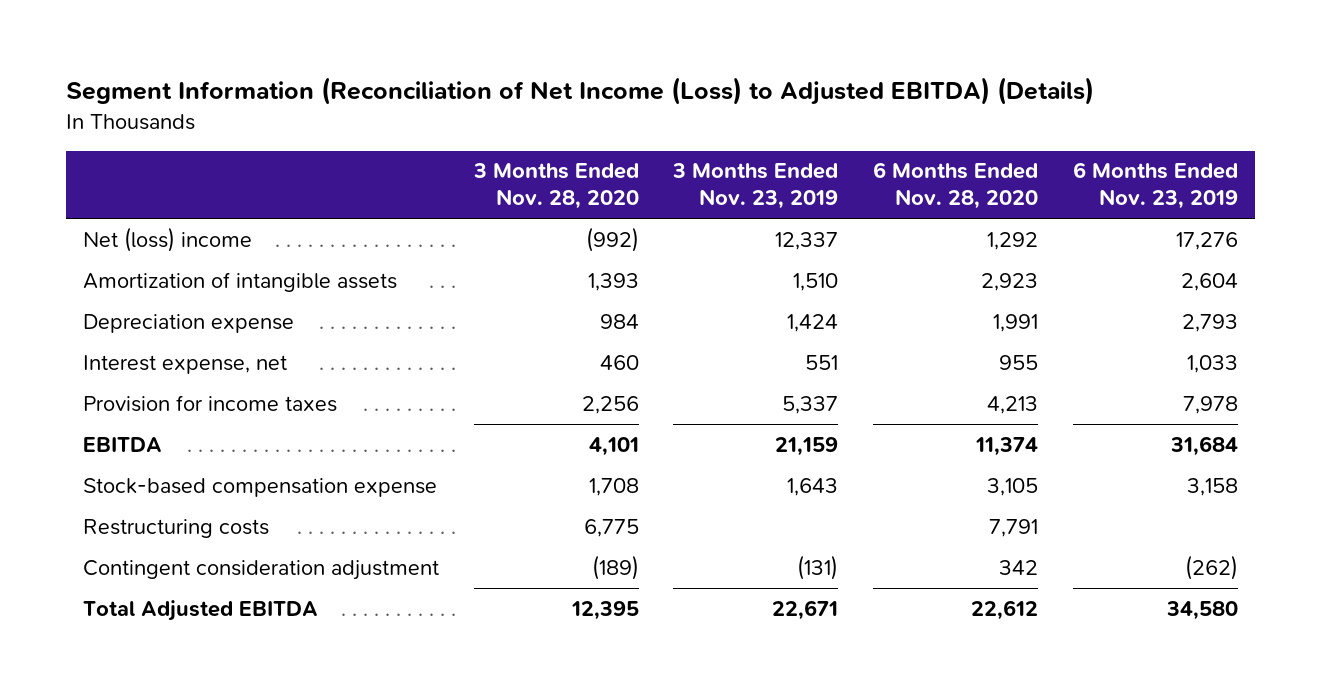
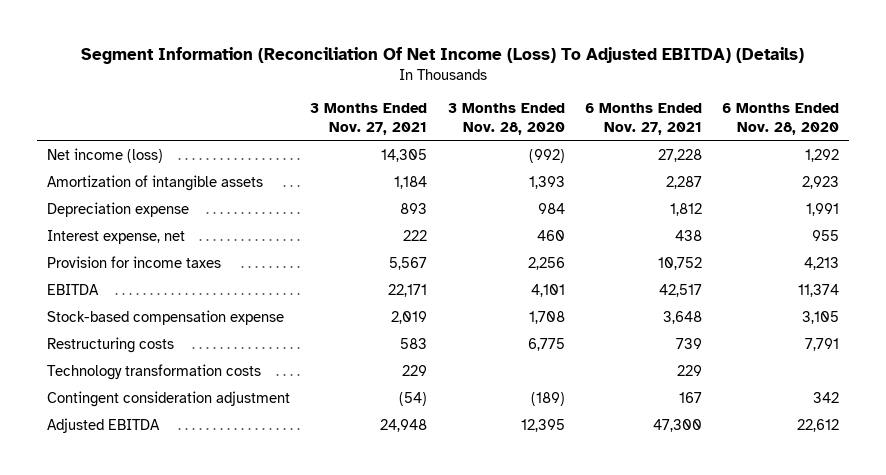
- Segment Information (Reconciliation of Net Income (Loss) to Adjusted EBITDA) (Details)
+ Segment Information (Reconciliation Of Net Income (Loss) To Adjusted EBITDA) (Details)
- | 3 Months Ended Nov. 28, 2020 | 3 Months Ended Nov. 23, 2019 | 6 Months Ended Nov. 28, 2020 | 6 Months Ended Nov. 23, 2019
+ | 3 Months Ended Nov. 27, 2021 | 3 Months Ended Nov. 28, 2020 | 6 Months Ended Nov. 27, 2021 | 6 Months Ended Nov. 28, 2020
- Net (loss) income | (992) | 12,337 | 1,292 | 17,276
+ Net income (loss) | 14,305 | (992) | 27,228 | 1,292
+ Technology transformation costs | 229 | | 229 |
- Total Adjusted EBITDA | 12,395 | 22,671 | 22,612 | 34,580
+ Adjusted EBITDA | 24,948 | 12,395 | 47,300 | 22,612

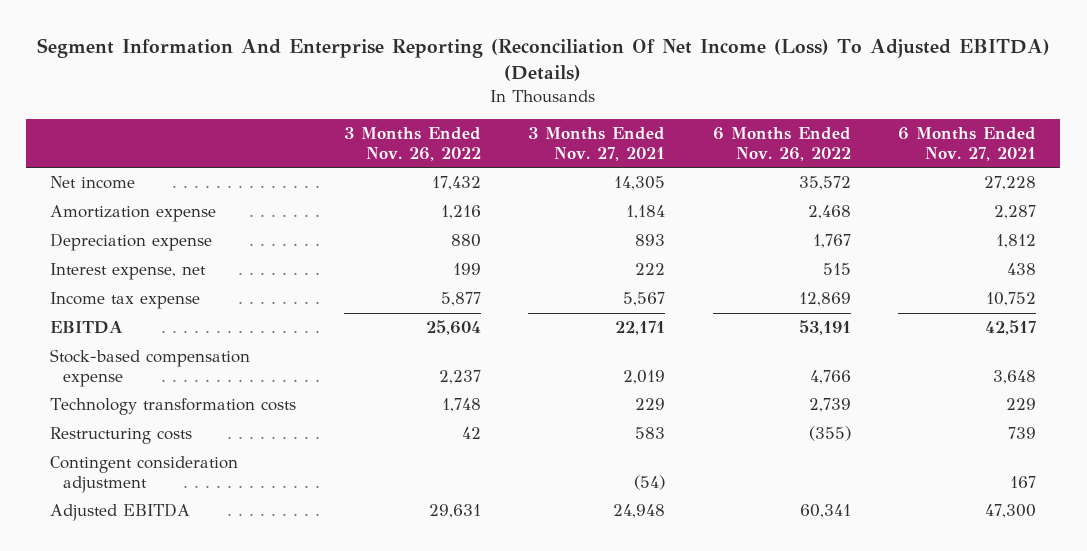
- Segment Information (Reconciliation Of Net Income (Loss) To Adjusted EBITDA) (Details)
+ Segment Information And Enterprise Reporting (Reconciliation Of Net Income (Loss) To Adjusted EBITDA) (Details)
- | 3 Months Ended Nov. 27, 2021 | 3 Months Ended Nov. 28, 2020 | 6 Months Ended Nov. 27, 2021 | 6 Months Ended Nov. 28, 2020
+ | 3 Months Ended Nov. 26, 2022 | 3 Months Ended Nov. 27, 2021 | 6 Months Ended Nov. 26, 2022 | 6 Months Ended Nov. 27, 2021
- Net income (loss) | 14,305 | (992) | 27,228 | 1,292
- Amortization of intangible assets | 1,184 | 1,393 | 2,287 | 2,923
+ Net income | 17,432 | 14,305 | 35,572 | 27,228
+ Amortization expense | 1,216 | 1,184 | 2,468 | 2,287
- Provision for income taxes | 5,567 | 2,256 | 10,752 | 4,213
+ Income tax expense | 5,877 | 5,567 | 12,869 | 10,752
moved down: Restructuring costs | 42 | 583 | (355) | 739

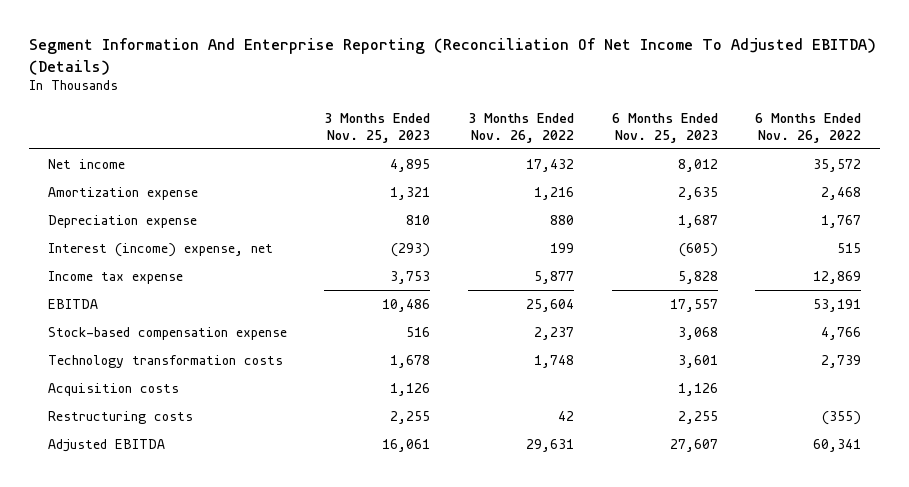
- Segment Information And Enterprise Reporting (Reconciliation Of Net Income (Loss) To Adjusted EBITDA) (Details)
+ Segment Information And Enterprise Reporting (Reconciliation Of Net Income To Adjusted EBITDA) (Details)
- | 3 Months Ended Nov. 26, 2022 | 3 Months Ended Nov. 27, 2021 | 6 Months Ended Nov. 26, 2022 | 6 Months Ended Nov. 27, 2021
+ | 3 Months Ended Nov. 25, 2023 | 3 Months Ended Nov. 26, 2022 | 6 Months Ended Nov. 25, 2023 | 6 Months Ended Nov. 26, 2022
- Interest expense, net | 199 | 222 | 515 | 438
+ Interest (income) expense, net | (293) | 199 | (605) | 515
+ Acquisition costs | 1,126 | | 1,126 |
- Contingent consideration adjustment | | (54) | | 167

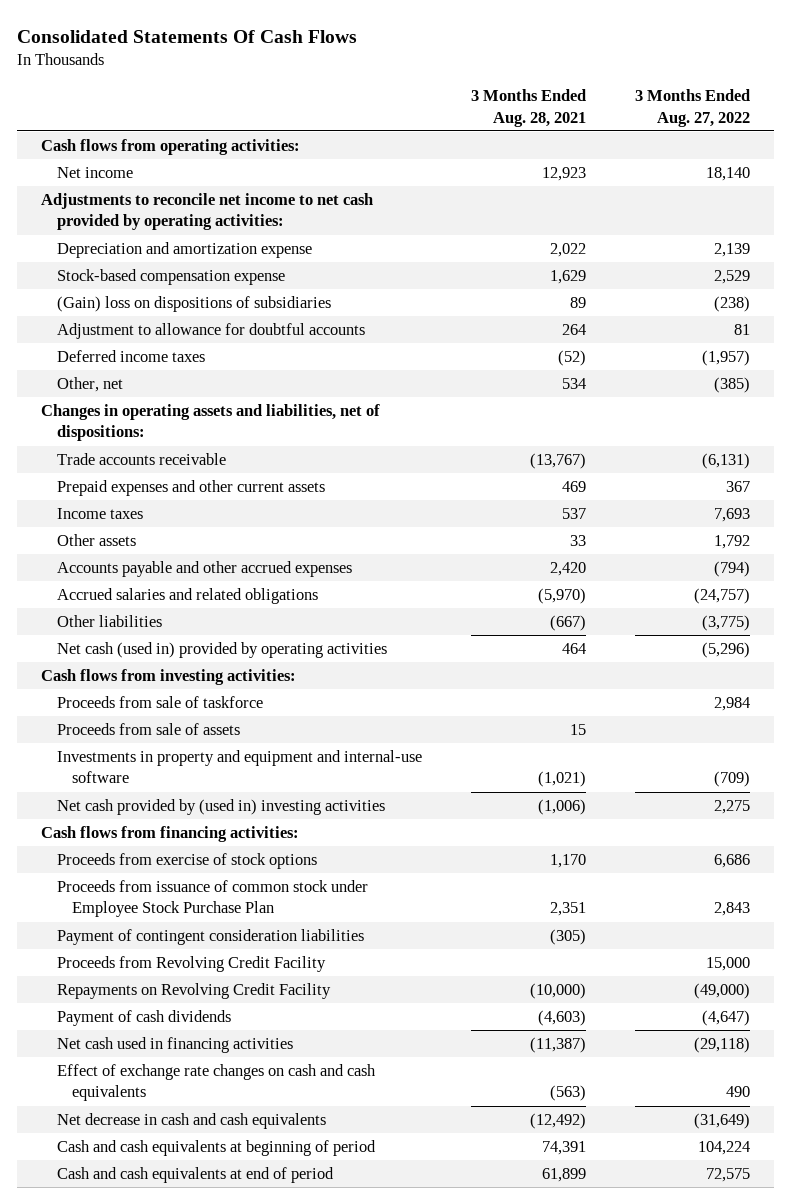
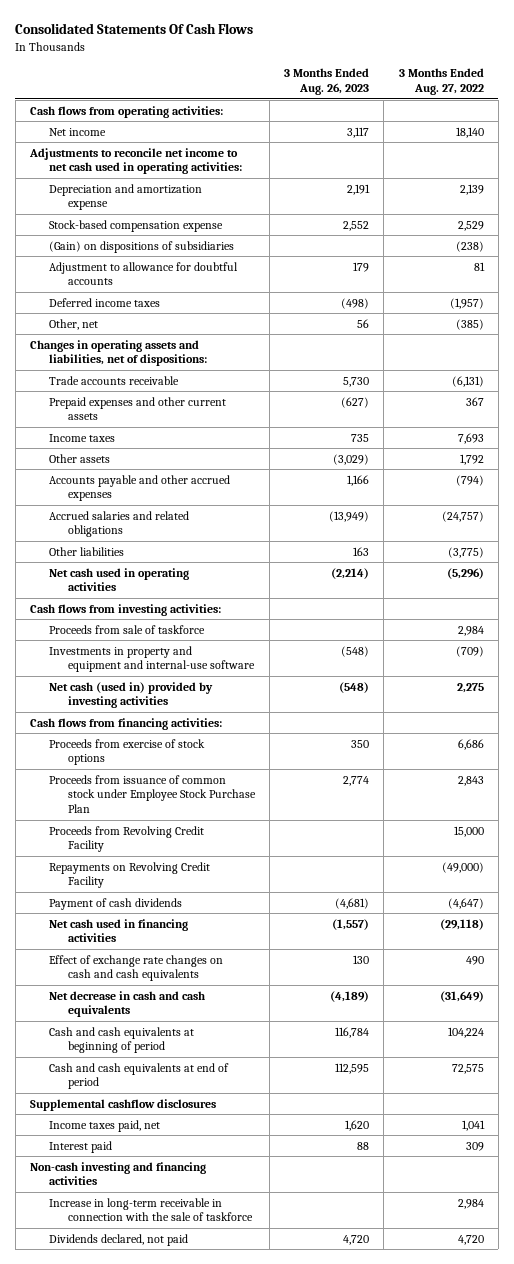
- | 3 Months Ended Aug. 28, 2021 | 3 Months Ended Aug. 27, 2022
+ | 3 Months Ended Aug. 26, 2023 | 3 Months Ended Aug. 27, 2022
- Adjustments to reconcile net income to net cash provided by operating activities:
+ Adjustments to reconcile net income to net cash used in operating activities:
- (Gain) loss on dispositions of subsidiaries | 89 | (238)
+ (Gain) on dispositions of subsidiaries | | (238)
- Net cash (used in) provided by operating activities | 464 | (5,296)
+ Net cash used in operating activities | (2,214) | (5,296)
- Proceeds from sale of assets | 15 |
- Net cash provided by (used in) investing activities | (1,006) | 2,275
+ Net cash (used in) provided by investing activities | (548) | 2,275
- Payment of contingent consideration liabilities | (305) |
+ Supplemental cashflow disclosures
+ Income taxes paid, net | 1,620 | 1,041
+ Interest paid | 88 | 309
+ Non-cash investing and financing activities
+ Increase in long-term receivable in connection with the sale of taskforce | | 2,984
+ Dividends declared, not paid | 4,720 | 4,720

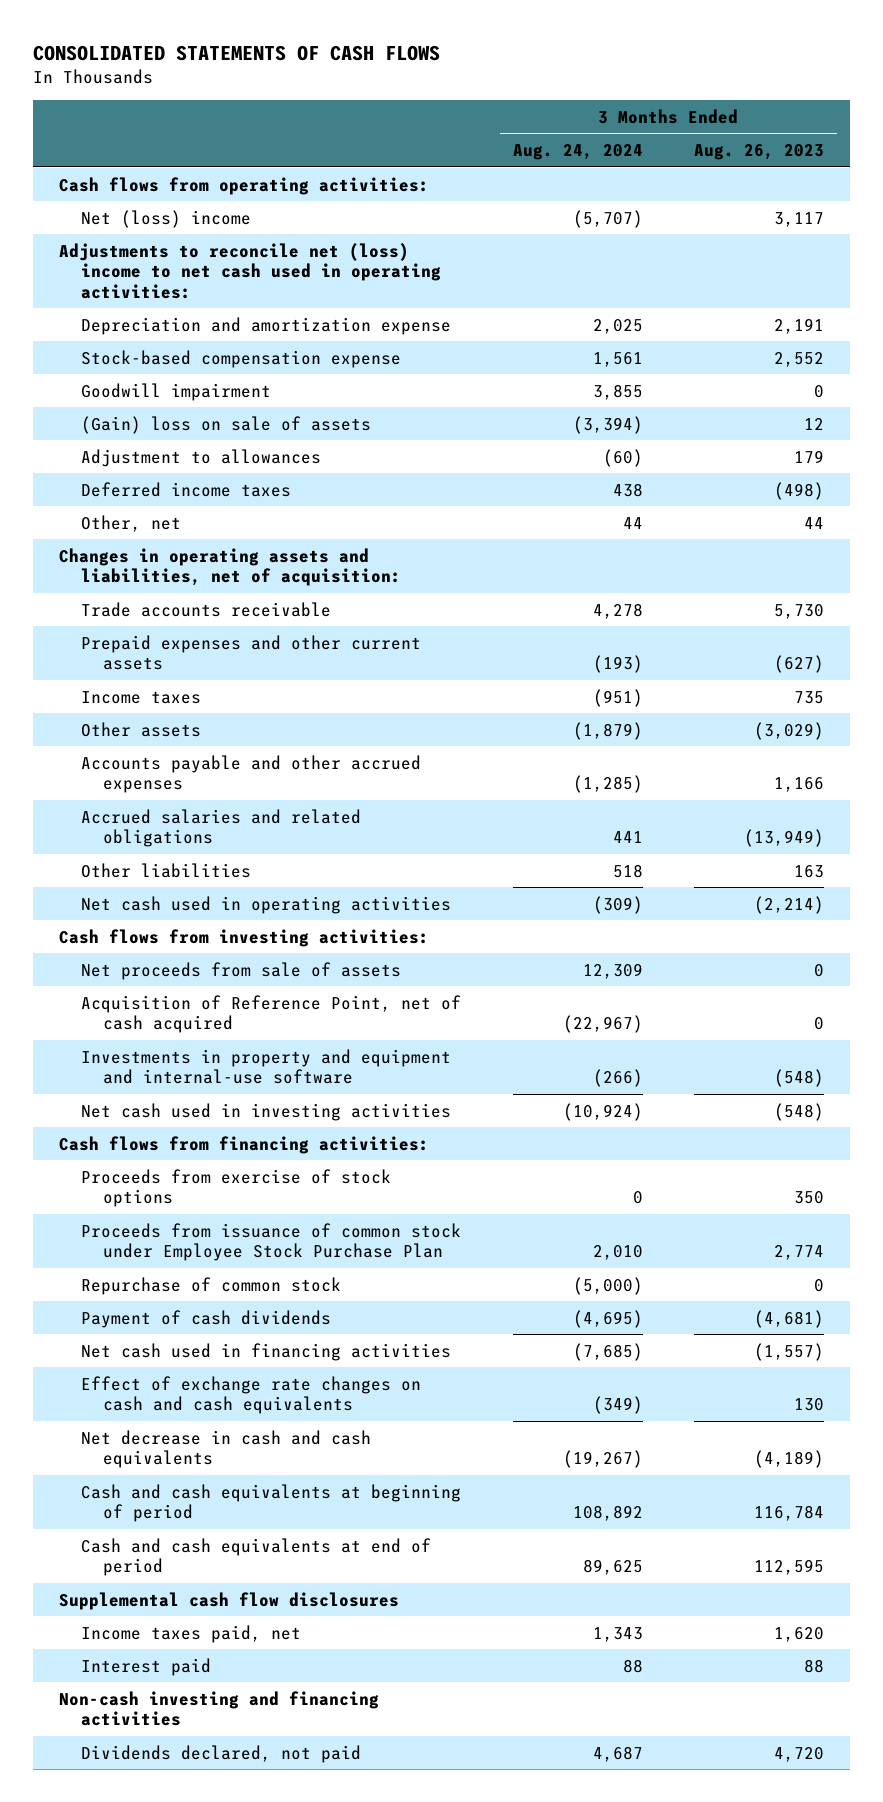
- Consolidated Statements Of Cash Flows
+ CONSOLIDATED STATEMENTS OF CASH FLOWS
- | 3 Months Ended Aug. 26, 2023 | 3 Months Ended Aug. 27, 2022
+ | 3 Months Ended Aug. 24, 2024 | 3 Months Ended Aug. 26, 2023
- Net income | 3,117 | 18,140
- Adjustments to reconcile net income to net cash used in operating activities:
+ Net (loss) income | (5,707) | 3,117
+ Adjustments to reconcile net (loss) income to net cash used in operating activities:
- (Gain) on dispositions of subsidiaries | | (238)
- Adjustment to allowance for doubtful accounts | 179 | 81
+ Goodwill impairment | 3,855 | 0
+ (Gain) loss on sale of assets | (3,394) | 12
+ Adjustment to allowances | (60) | 179
- Other, net | 56 | (385)
- Changes in operating assets and liabilities, net of dispositions:
+ Other, net | 44 | 44
+ Changes in operating assets and liabilities, net of acquisition:
- Proceeds from sale of taskforce | | 2,984
+ Net proceeds from sale of assets | 12,309 | 0
+ Acquisition of Reference Point, net of cash acquired | (22,967) | 0
- Net cash (used in) provided by investing activities | (548) | 2,275
+ Net cash used in investing activities | (10,924) | (548)
- Proceeds from Revolving Credit Facility | | 15,000
- Repayments on Revolving Credit Facility | | (49,000)
+ Repurchase of common stock | (5,000) | 0
- Supplemental cashflow disclosures
+ Supplemental cash flow disclosures
- Increase in long-term receivable in connection with the sale of taskforce | | 2,984

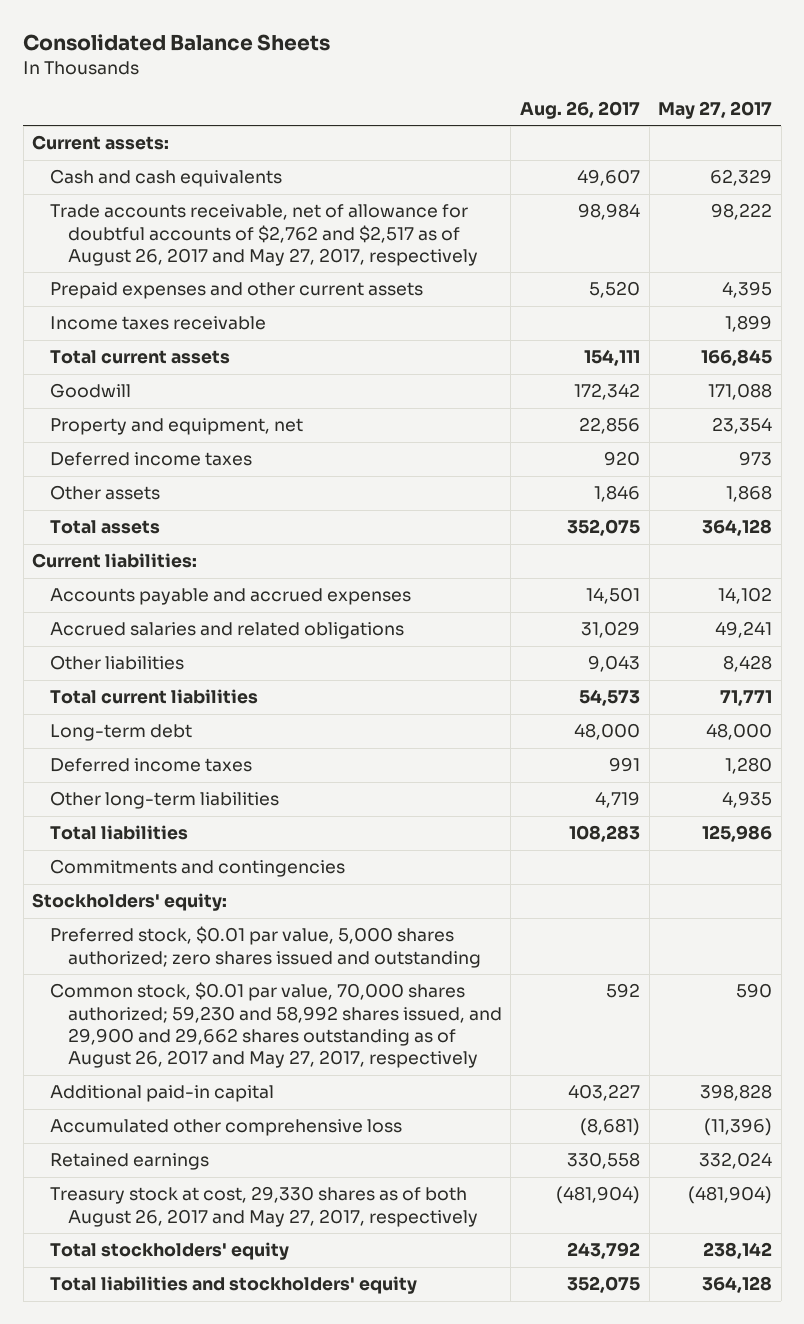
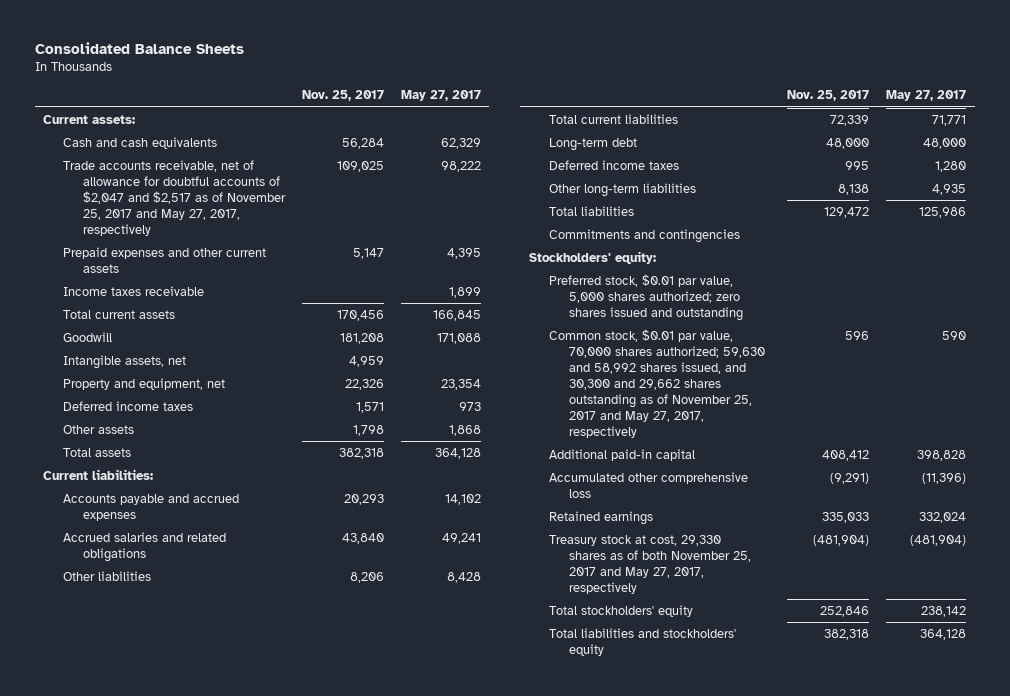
- | Aug. 26, 2017 | May 27, 2017
+ | Nov. 25, 2017 | May 27, 2017
- Trade accounts receivable, net of allowance for doubtful accounts of $2,762 and $2,517 as of August 26, 2017 and May 27, 2017, respectively | 98,984 | 98,222
+ Trade accounts receivable, net of allowance for doubtful accounts of $2,047 and $2,517 as of November 25, 2017 and May 27, 2017, respectively | 109,025 | 98,222
+ Intangible assets, net | 4,959 |
- Common stock, $0.01 par value, 70,000 shares authorized; 59,230 and 58,992 shares issued, and 29,900 and 29,662 shares outstanding as of August 26, 2017 and May 27, 2017, respectively | 592 | 590
+ Common stock, $0.01 par value, 70,000 shares authorized; 59,630 and 58,992 shares issued, and 30,300 and 29,662 shares outstanding as of November 25, 2017 and May 27, 2017, respectively | 596 | 590
- Treasury stock at cost, 29,330 shares as of both August 26, 2017 and May 27, 2017, respectively | (481,904) | (481,904)
+ Treasury stock at cost, 29,330 shares as of both November 25, 2017 and May 27, 2017, respectively | (481,904) | (481,904)

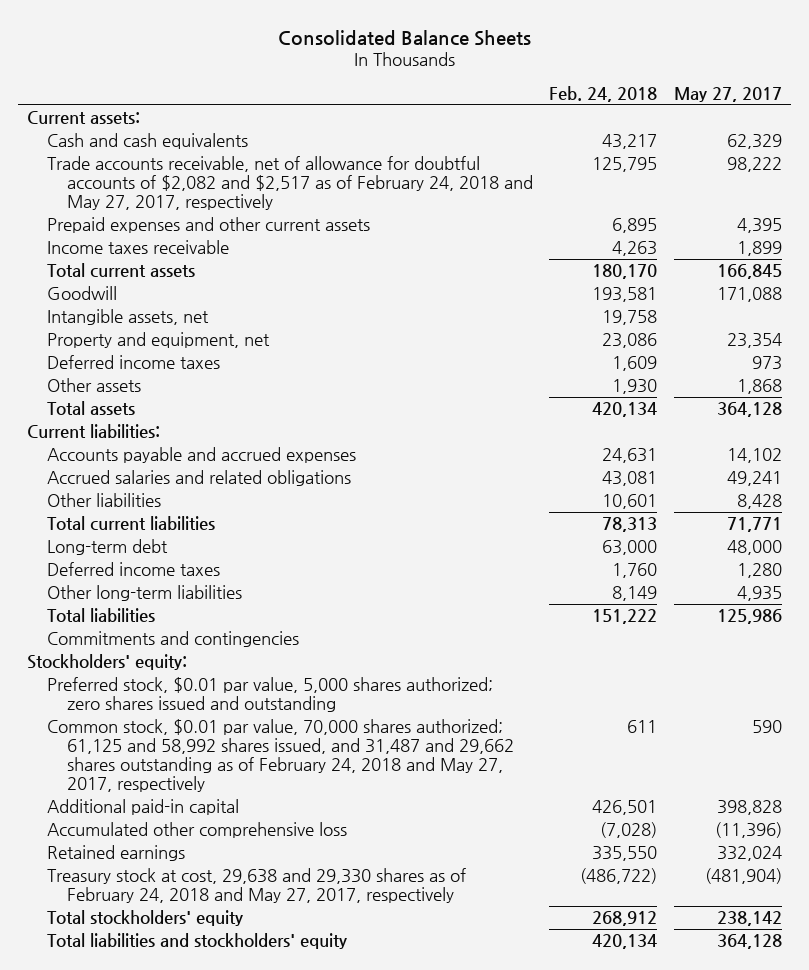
- | Nov. 25, 2017 | May 27, 2017
+ | Feb. 24, 2018 | May 27, 2017
- Trade accounts receivable, net of allowance for doubtful accounts of $2,047 and $2,517 as of November 25, 2017 and May 27, 2017, respectively | 109,025 | 98,222
+ Trade accounts receivable, net of allowance for doubtful accounts of $2,082 and $2,517 as of February 24, 2018 and May 27, 2017, respectively | 125,795 | 98,222
- Common stock, $0.01 par value, 70,000 shares authorized; 59,630 and 58,992 shares issued, and 30,300 and 29,662 shares outstanding as of November 25, 2017 and May 27, 2017, respectively | 596 | 590
+ Common stock, $0.01 par value, 70,000 shares authorized; 61,125 and 58,992 shares issued, and 31,487 and 29,662 shares outstanding as of February 24, 2018 and May 27, 2017, respectively | 611 | 590
- Treasury stock at cost, 29,330 shares as of both November 25, 2017 and May 27, 2017, respectively | (481,904) | (481,904)
+ Treasury stock at cost, 29,638 and 29,330 shares as of February 24, 2018 and May 27, 2017, respectively | (486,722) | (481,904)

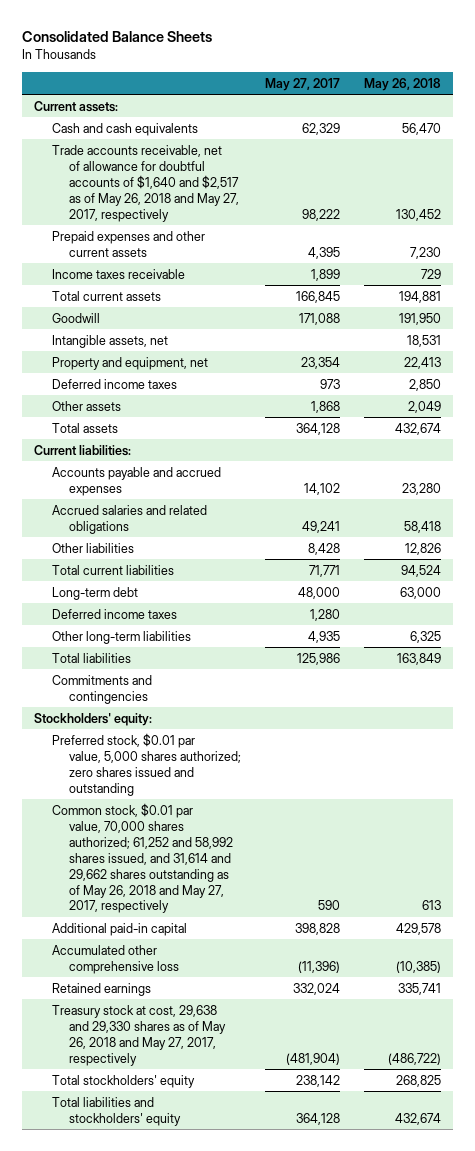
- | Feb. 24, 2018 | May 27, 2017
+ | May 27, 2017 | May 26, 2018
- Trade accounts receivable, net of allowance for doubtful accounts of $2,082 and $2,517 as of February 24, 2018 and May 27, 2017, respectively | 125,795 | 98,222
+ Trade accounts receivable, net of allowance for doubtful accounts of $1,640 and $2,517 as of May 26, 2018 and May 27, 2017, respectively | 98,222 | 130,452
- Common stock, $0.01 par value, 70,000 shares authorized; 61,125 and 58,992 shares issued, and 31,487 and 29,662 shares outstanding as of February 24, 2018 and May 27, 2017, respectively | 611 | 590
+ Common stock, $0.01 par value, 70,000 shares authorized; 61,252 and 58,992 shares issued, and 31,614 and 29,662 shares outstanding as of May 26, 2018 and May 27, 2017, respectively | 590 | 613
- Treasury stock at cost, 29,638 and 29,330 shares as of February 24, 2018 and May 27, 2017, respectively | (486,722) | (481,904)
+ Treasury stock at cost, 29,638 and 29,330 shares as of May 26, 2018 and May 27, 2017, respectively | (481,904) | (486,722)

